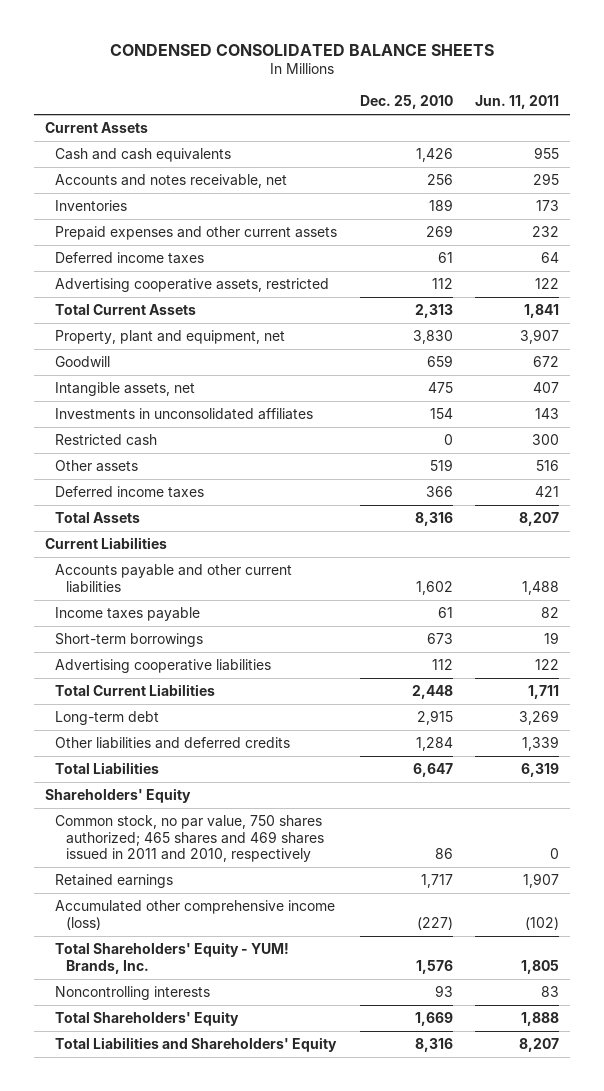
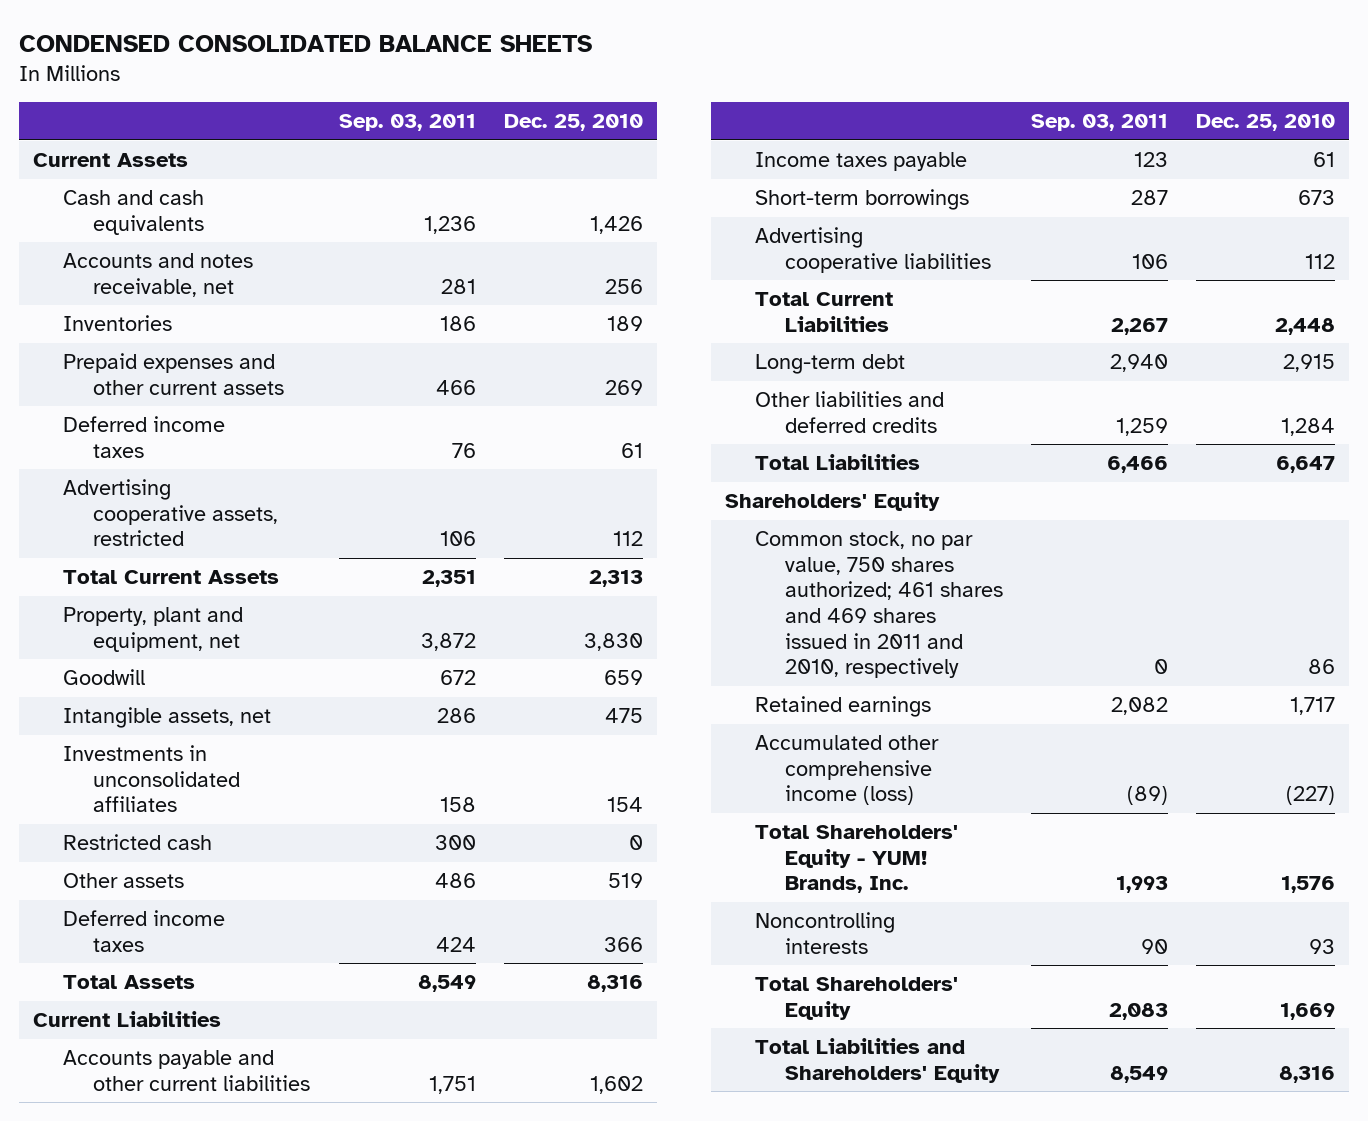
- | Dec. 25, 2010 | Jun. 11, 2011
+ | Sep. 03, 2011 | Dec. 25, 2010
- Common stock, no par value, 750 shares authorized; 465 shares and 469 shares issued in 2011 and 2010, respectively | 86 | 0
+ Common stock, no par value, 750 shares authorized; 461 shares and 469 shares issued in 2011 and 2010, respectively | 0 | 86

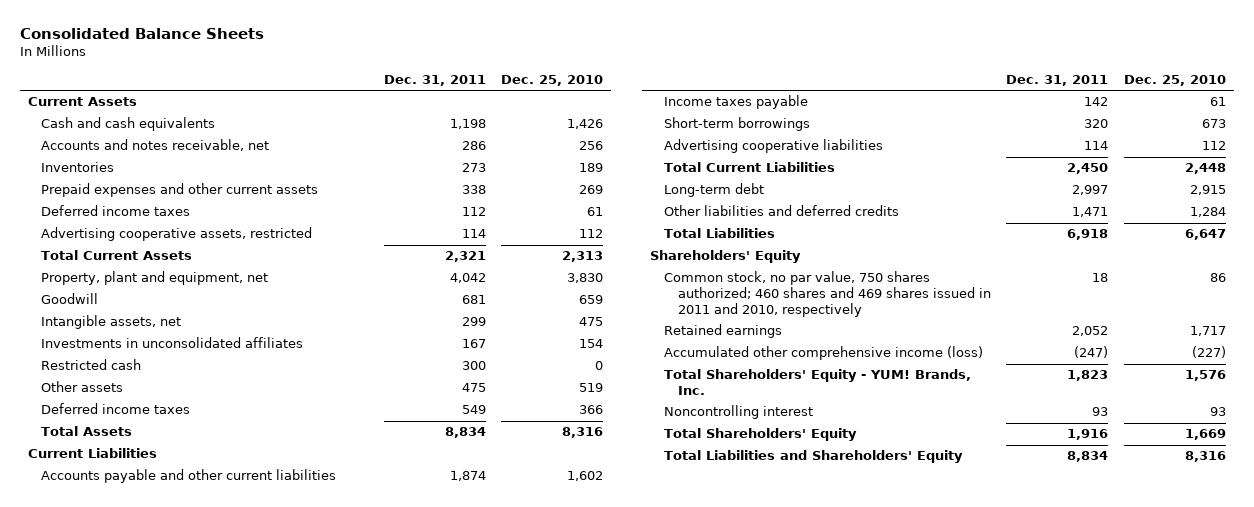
- CONDENSED CONSOLIDATED BALANCE SHEETS
+ Consolidated Balance Sheets
- | Sep. 03, 2011 | Dec. 25, 2010
+ | Dec. 31, 2011 | Dec. 25, 2010
- Common stock, no par value, 750 shares authorized; 461 shares and 469 shares issued in 2011 and 2010, respectively | 0 | 86
+ Common stock, no par value, 750 shares authorized; 460 shares and 469 shares issued in 2011 and 2010, respectively | 18 | 86
- Noncontrolling interests | 90 | 93
+ Noncontrolling interest | 93 | 93

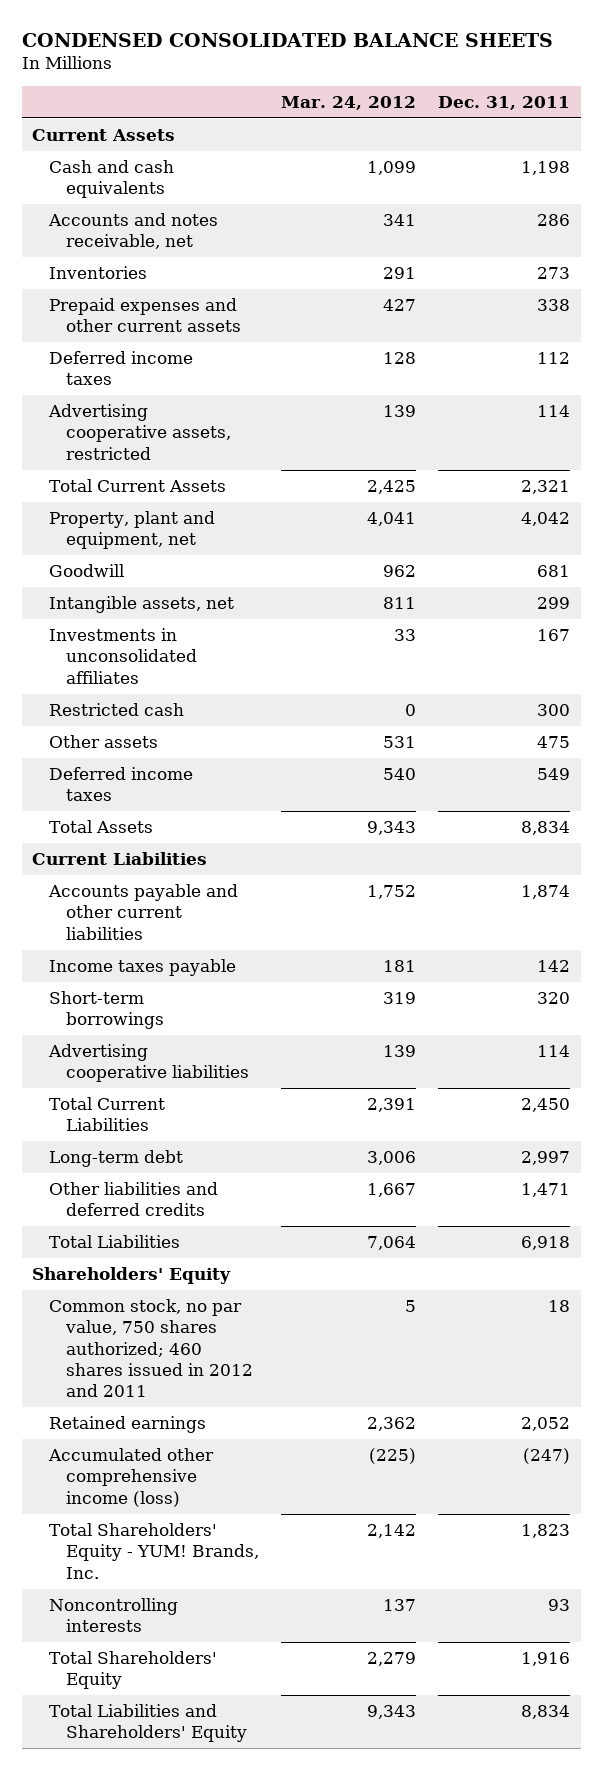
- Consolidated Balance Sheets
+ CONDENSED CONSOLIDATED BALANCE SHEETS
- | Dec. 31, 2011 | Dec. 25, 2010
+ | Mar. 24, 2012 | Dec. 31, 2011
- Common stock, no par value, 750 shares authorized; 460 shares and 469 shares issued in 2011 and 2010, respectively | 18 | 86
+ Common stock, no par value, 750 shares authorized; 460 shares issued in 2012 and 2011 | 5 | 18
- Noncontrolling interest | 93 | 93
+ Noncontrolling interests | 137 | 93

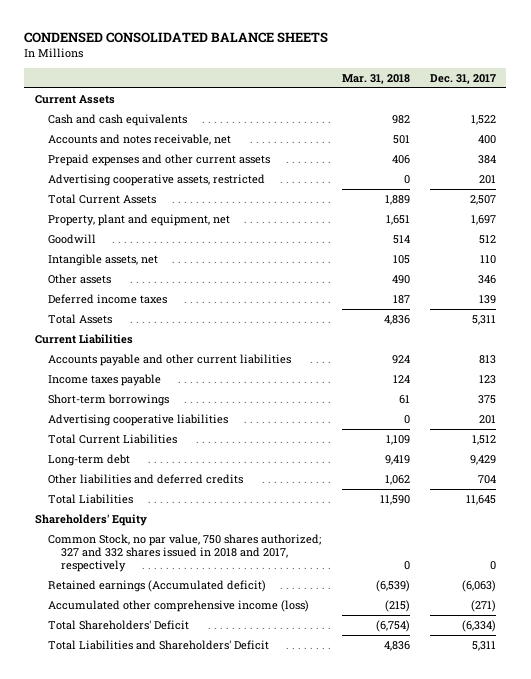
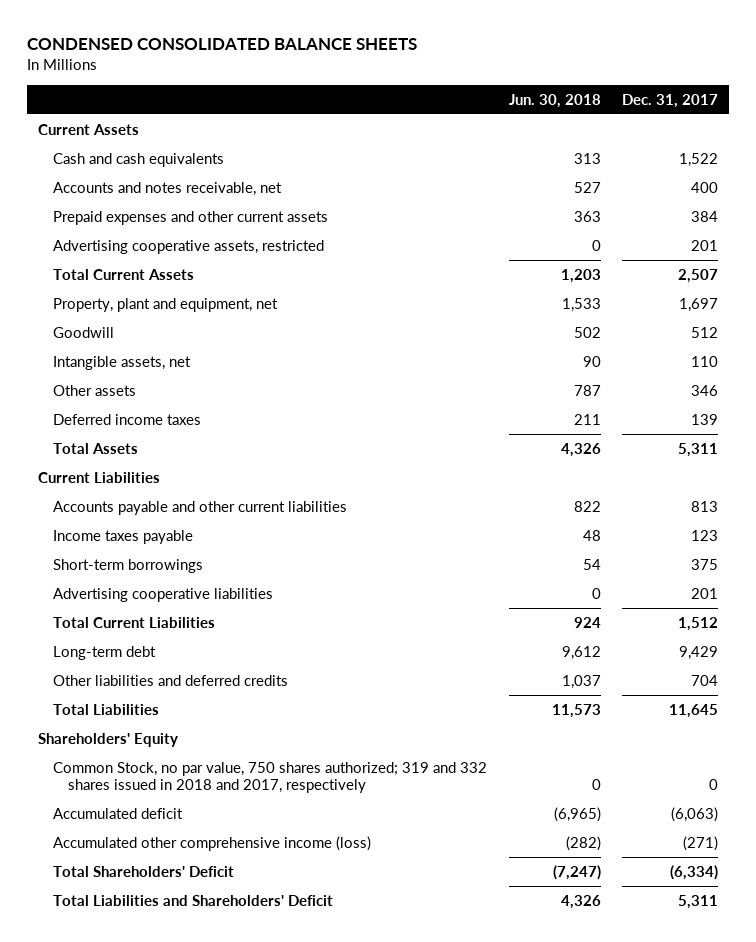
- | Mar. 31, 2018 | Dec. 31, 2017
+ | Jun. 30, 2018 | Dec. 31, 2017
- Common Stock, no par value, 750 shares authorized; 327 and 332 shares issued in 2018 and 2017, respectively | 0 | 0
- Retained earnings (Accumulated deficit) | (6,539) | (6,063)
+ Common Stock, no par value, 750 shares authorized; 319 and 332 shares issued in 2018 and 2017, respectively | 0 | 0
+ Accumulated deficit | (6,965) | (6,063)

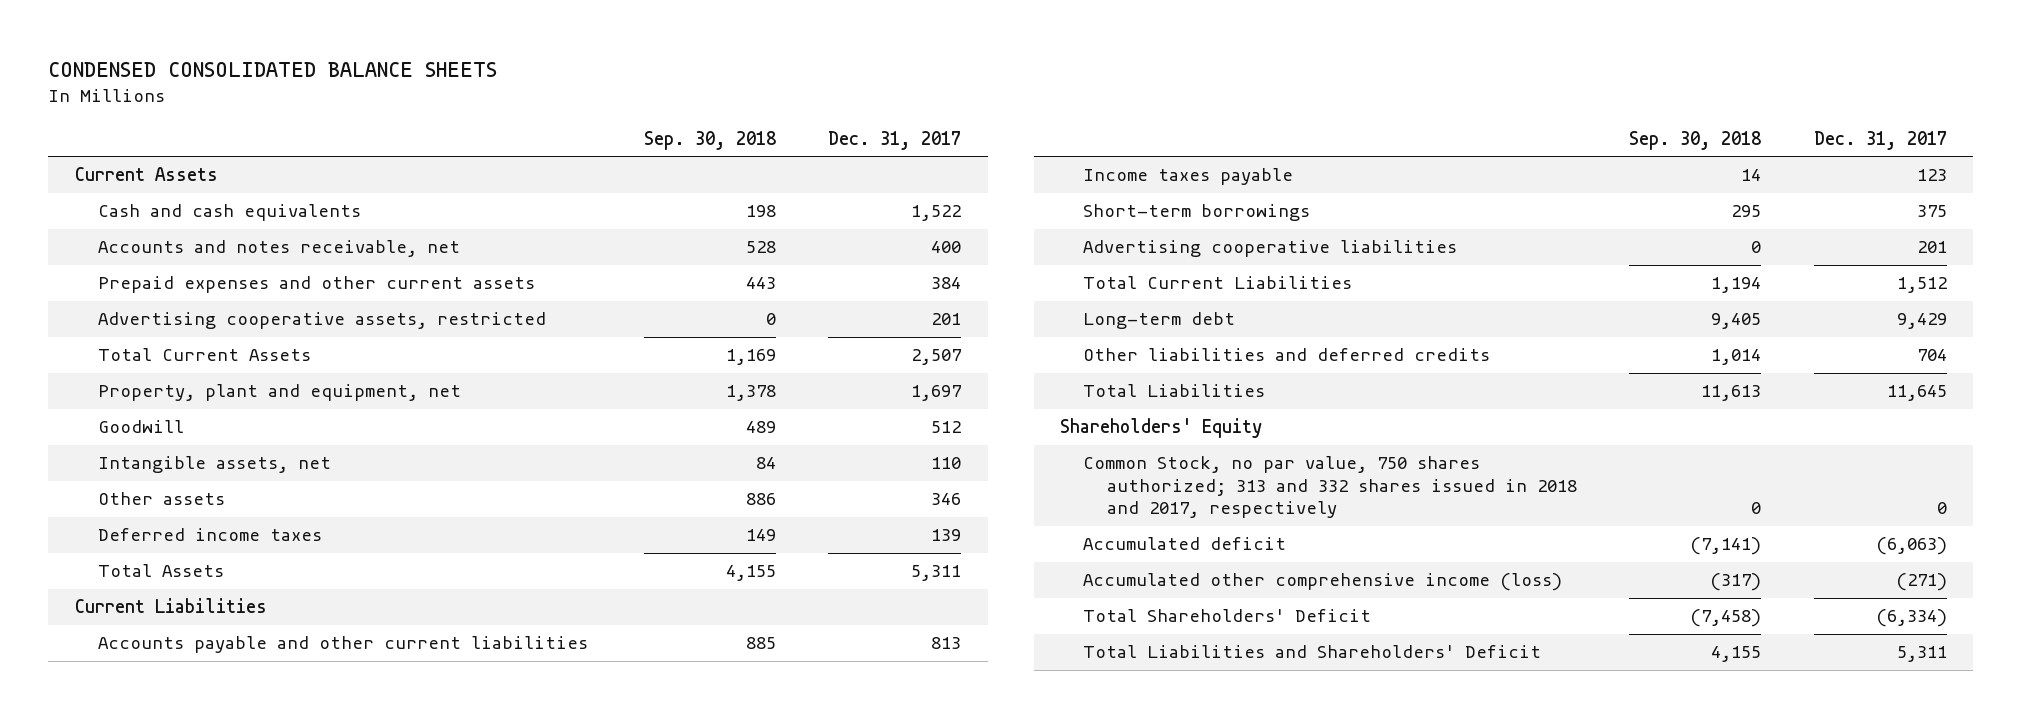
- | Jun. 30, 2018 | Dec. 31, 2017
+ | Sep. 30, 2018 | Dec. 31, 2017
- Common Stock, no par value, 750 shares authorized; 319 and 332 shares issued in 2018 and 2017, respectively | 0 | 0
+ Common Stock, no par value, 750 shares authorized; 313 and 332 shares issued in 2018 and 2017, respectively | 0 | 0

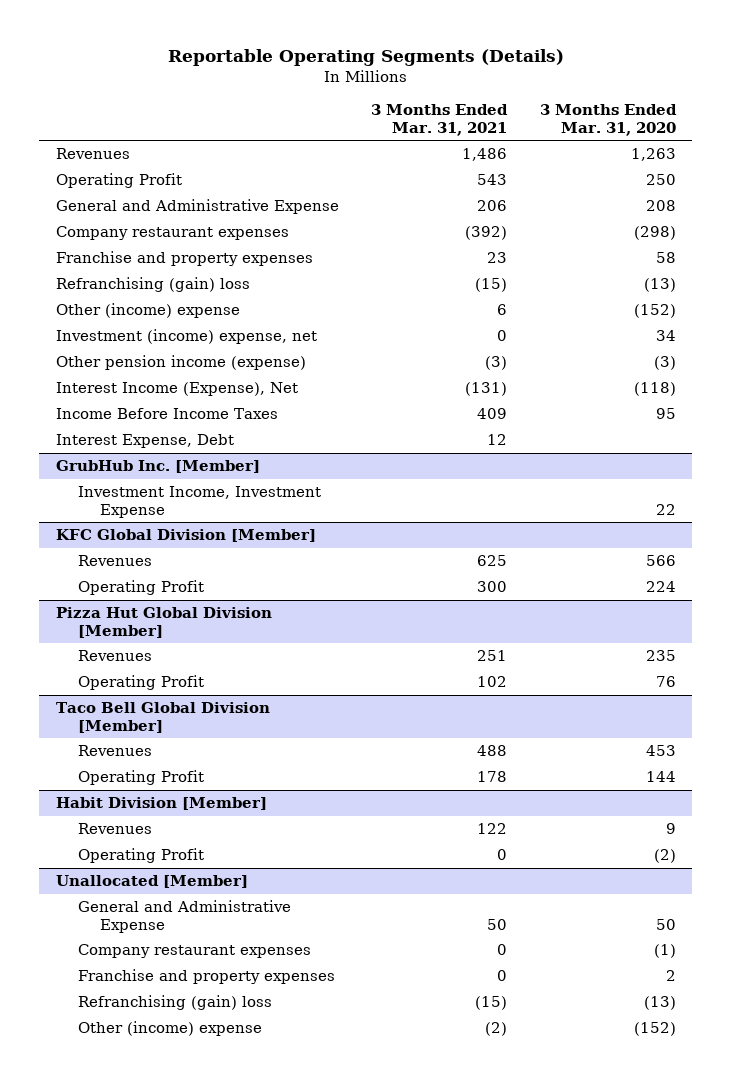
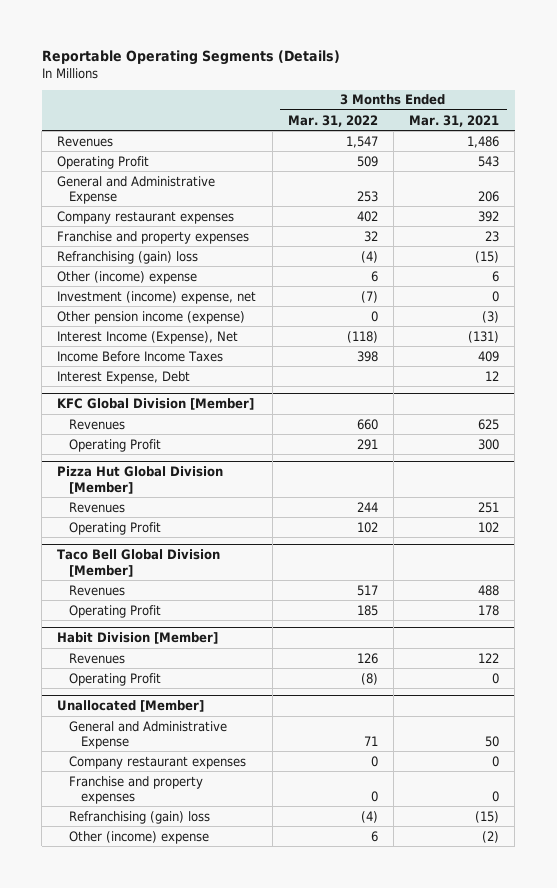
- | 3 Months Ended Mar. 31, 2021 | 3 Months Ended Mar. 31, 2020
+ | 3 Months Ended Mar. 31, 2022 | 3 Months Ended Mar. 31, 2021
- Company restaurant expenses | (392) | (298)
+ Company restaurant expenses | 402 | 392
- GrubHub Inc. [Member]
- Investment Income, Investment Expense | | 22

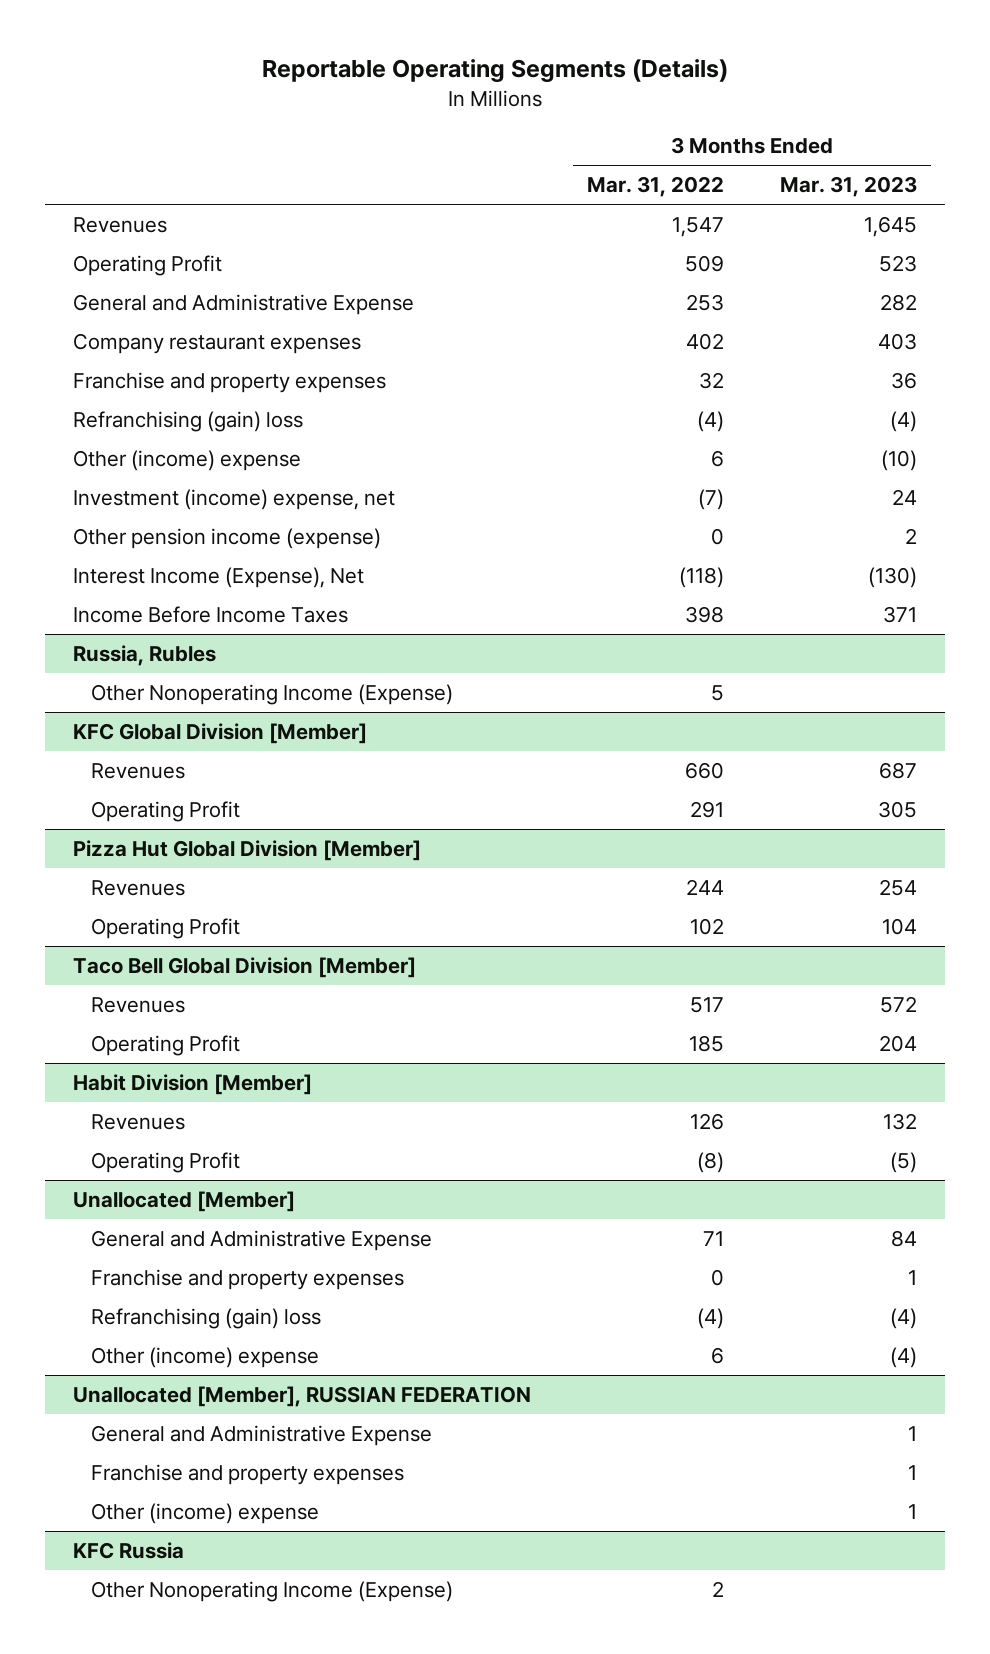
- | 3 Months Ended Mar. 31, 2022 | 3 Months Ended Mar. 31, 2021
+ | 3 Months Ended Mar. 31, 2022 | 3 Months Ended Mar. 31, 2023
- Interest Expense, Debt | | 12
+ Russia, Rubles
+ Other Nonoperating Income (Expense) | 5 |
@ Unallocated [Member]
- Company restaurant expenses | 0 | 0
+ Unallocated [Member], RUSSIAN FEDERATION
+ General and Administrative Expense | | 1
+ Franchise and property expenses | | 1
+ Other (income) expense | | 1
+ KFC Russia
+ Other Nonoperating Income (Expense) | 2 |

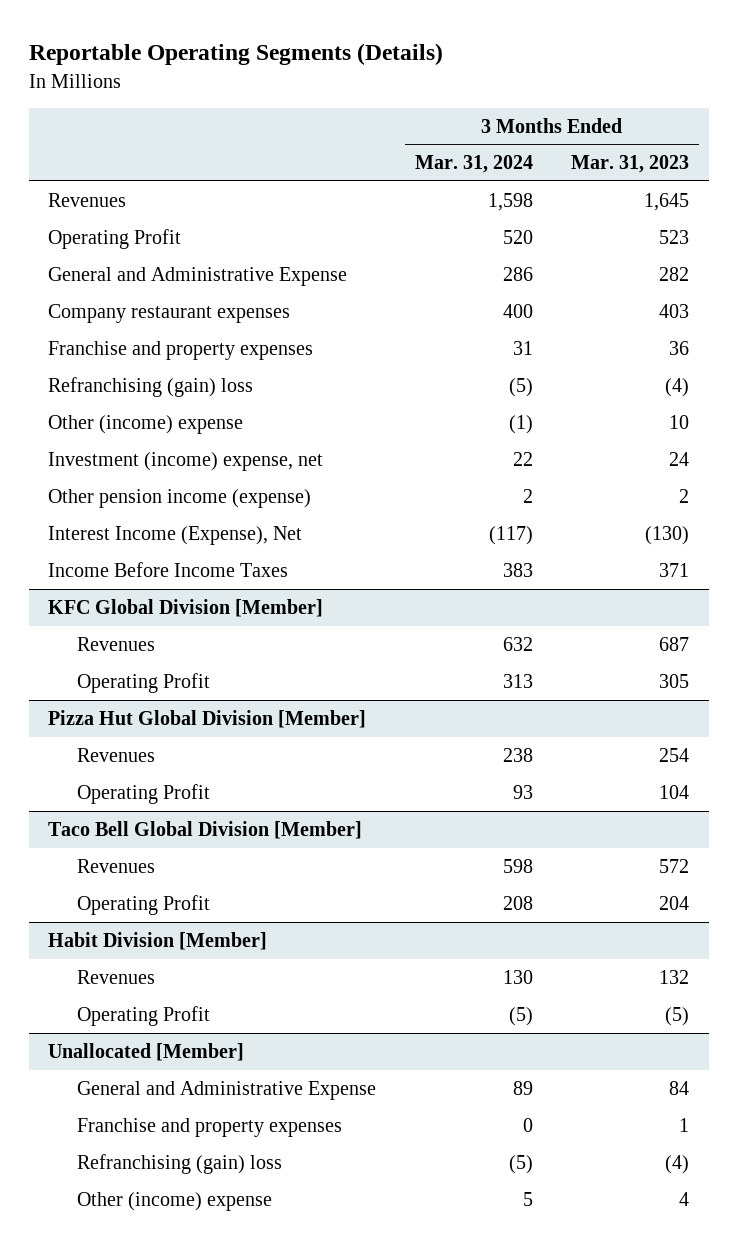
- | 3 Months Ended Mar. 31, 2022 | 3 Months Ended Mar. 31, 2023
+ | 3 Months Ended Mar. 31, 2024 | 3 Months Ended Mar. 31, 2023
- Other (income) expense | 6 | (10)
+ Other (income) expense | (1) | 10
- Russia, Rubles
- Other Nonoperating Income (Expense) | 5 |
@ Unallocated [Member]
- Other (income) expense | 6 | (4)
- Unallocated [Member], RUSSIAN FEDERATION
- General and Administrative Expense | | 1
- Franchise and property expenses | | 1
- Other (income) expense | | 1
- KFC Russia
- Other Nonoperating Income (Expense) | 2 |
@ Unallocated [Member]
+ Other (income) expense | 5 | 4

